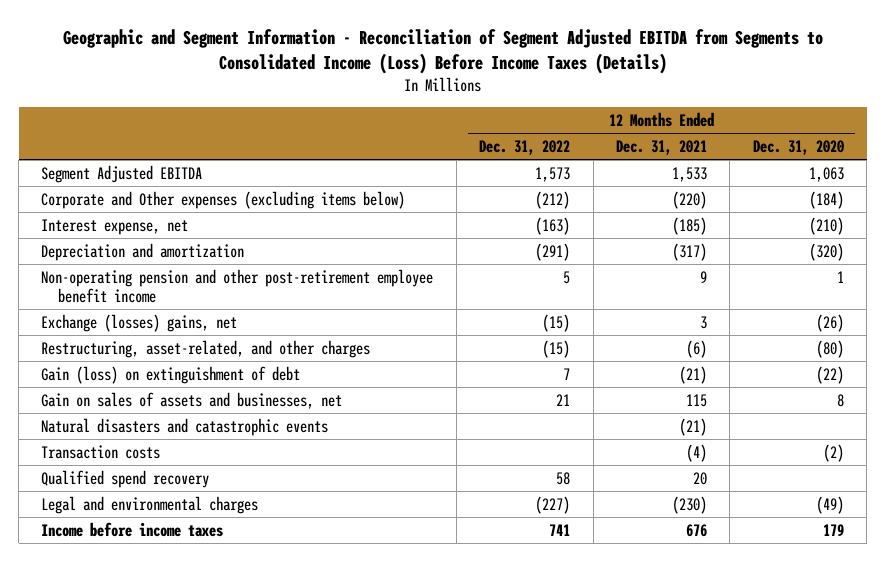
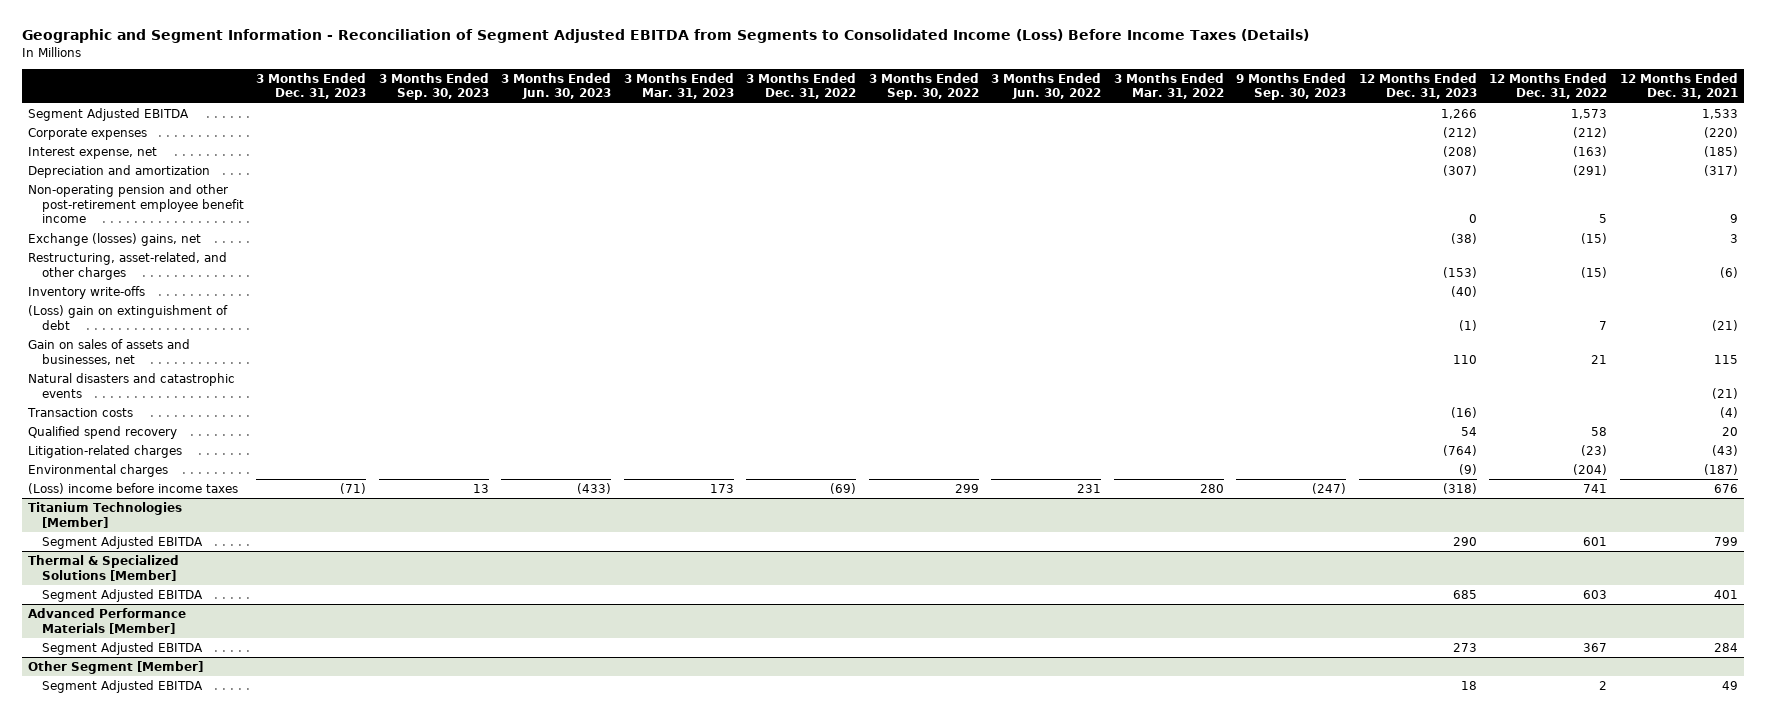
- | 12 Months Ended Dec. 31, 2022 | 12 Months Ended Dec. 31, 2021 | 12 Months Ended Dec. 31, 2020
+ | 3 Months Ended Dec. 31, 2023 | 3 Months Ended Sep. 30, 2023 | 3 Months Ended Jun. 30, 2023 | 3 Months Ended Mar. 31, 2023 | 3 Months Ended Dec. 31, 2022 | 3 Months Ended Sep. 30, 2022 | 3 Months Ended Jun. 30, 2022 | 3 Months Ended Mar. 31, 2022 | 9 Months Ended Sep. 30, 2023 | 12 Months Ended Dec. 31, 2023 | 12 Months Ended Dec. 31, 2022 | 12 Months Ended Dec. 31, 2021
- Corporate and Other expenses (excluding items below) | (212) | (220) | (184)
+ Corporate expenses | | | | | | | | | | (212) | (212) | (220)
- Gain (loss) on extinguishment of debt | 7 | (21) | (22)
+ Inventory write-offs | | | | | | | | | | (40) | |
+ (Loss) gain on extinguishment of debt | | | | | | | | | | (1) | 7 | (21)
- Legal and environmental charges | (227) | (230) | (49)
- Income before income taxes | 741 | 676 | 179
+ Litigation-related charges | | | | | | | | | | (764) | (23) | (43)
+ Environmental charges | | | | | | | | | | (9) | (204) | (187)
+ (Loss) income before income taxes | (71) | 13 | (433) | 173 | (69) | 299 | 231 | 280 | (247) | (318) | 741 | 676
+ Titanium Technologies [Member]
+ Segment Adjusted EBITDA | | | | | | | | | | 290 | 601 | 799
+ Thermal & Specialized Solutions [Member]
+ Segment Adjusted EBITDA | | | | | | | | | | 685 | 603 | 401
+ Advanced Performance Materials [Member]
+ Segment Adjusted EBITDA | | | | | | | | | | 273 | 367 | 284
+ Other Segment [Member]
+ Segment Adjusted EBITDA | | | | | | | | | | 18 | 2 | 49

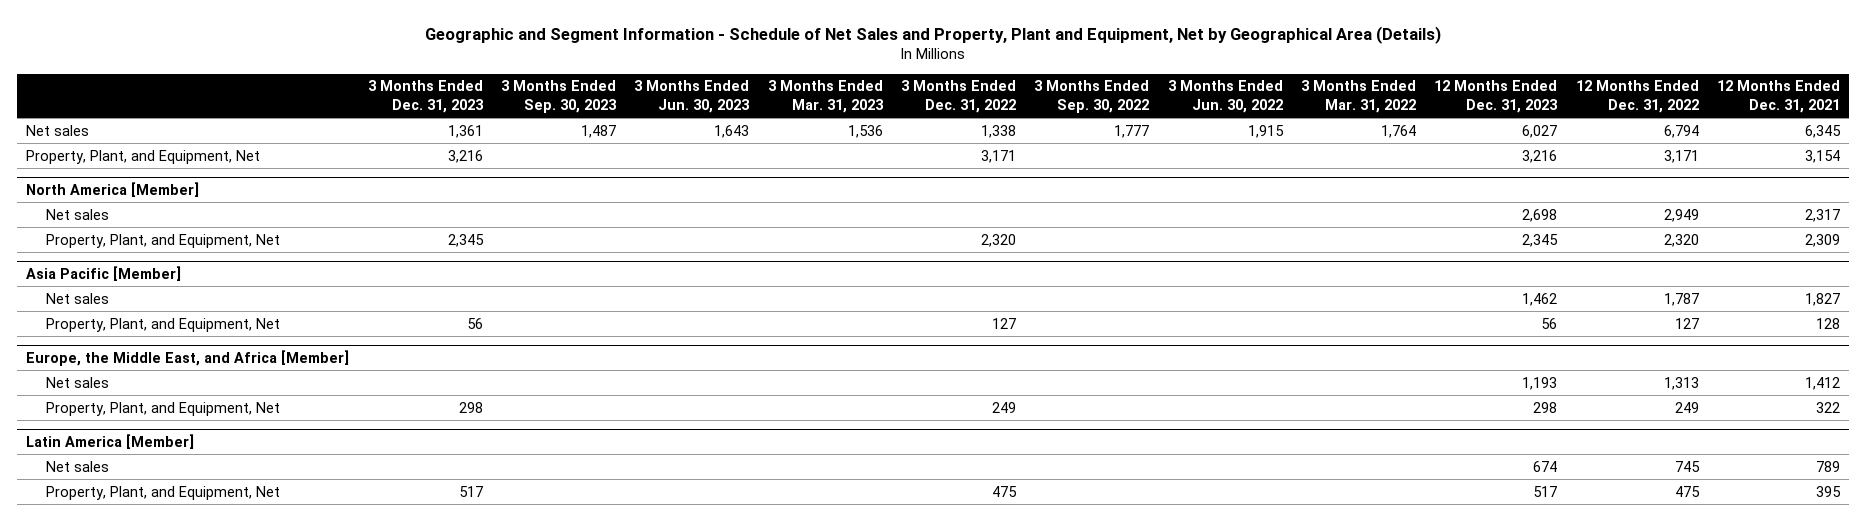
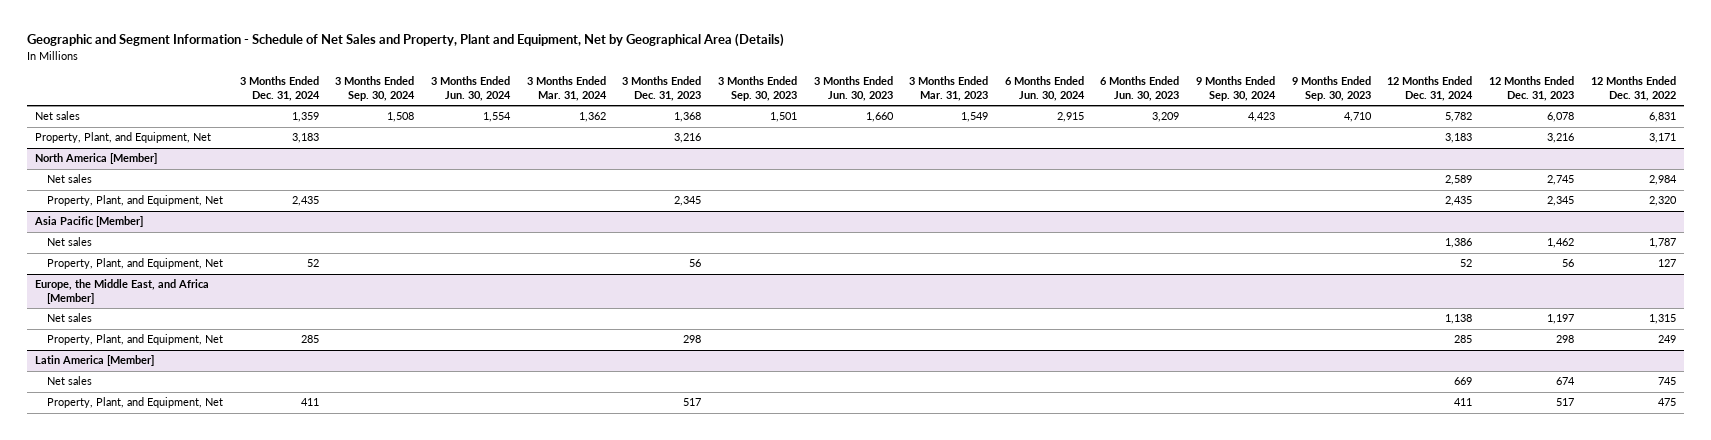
- | 3 Months Ended Dec. 31, 2023 | 3 Months Ended Sep. 30, 2023 | 3 Months Ended Jun. 30, 2023 | 3 Months Ended Mar. 31, 2023 | 3 Months Ended Dec. 31, 2022 | 3 Months Ended Sep. 30, 2022 | 3 Months Ended Jun. 30, 2022 | 3 Months Ended Mar. 31, 2022 | 12 Months Ended Dec. 31, 2023 | 12 Months Ended Dec. 31, 2022 | 12 Months Ended Dec. 31, 2021
+ | 3 Months Ended Dec. 31, 2024 | 3 Months Ended Sep. 30, 2024 | 3 Months Ended Jun. 30, 2024 | 3 Months Ended Mar. 31, 2024 | 3 Months Ended Dec. 31, 2023 | 3 Months Ended Sep. 30, 2023 | 3 Months Ended Jun. 30, 2023 | 3 Months Ended Mar. 31, 2023 | 6 Months Ended Jun. 30, 2024 | 6 Months Ended Jun. 30, 2023 | 9 Months Ended Sep. 30, 2024 | 9 Months Ended Sep. 30, 2023 | 12 Months Ended Dec. 31, 2024 | 12 Months Ended Dec. 31, 2023 | 12 Months Ended Dec. 31, 2022
- Net sales | 1,361 | 1,487 | 1,643 | 1,536 | 1,338 | 1,777 | 1,915 | 1,764 | 6,027 | 6,794 | 6,345
+ Net sales | 1,359 | 1,508 | 1,554 | 1,362 | 1,368 | 1,501 | 1,660 | 1,549 | 2,915 | 3,209 | 4,423 | 4,710 | 5,782 | 6,078 | 6,831
@ North America [Member]
- Net sales | | | | | | | | | 2,698 | 2,949 | 2,317
+ Net sales | | | | | | | | | | | | | 2,589 | 2,745 | 2,984
@ Europe, the Middle East, and Africa [Member]
- Net sales | | | | | | | | | 1,193 | 1,313 | 1,412
+ Net sales | | | | | | | | | | | | | 1,138 | 1,197 | 1,315

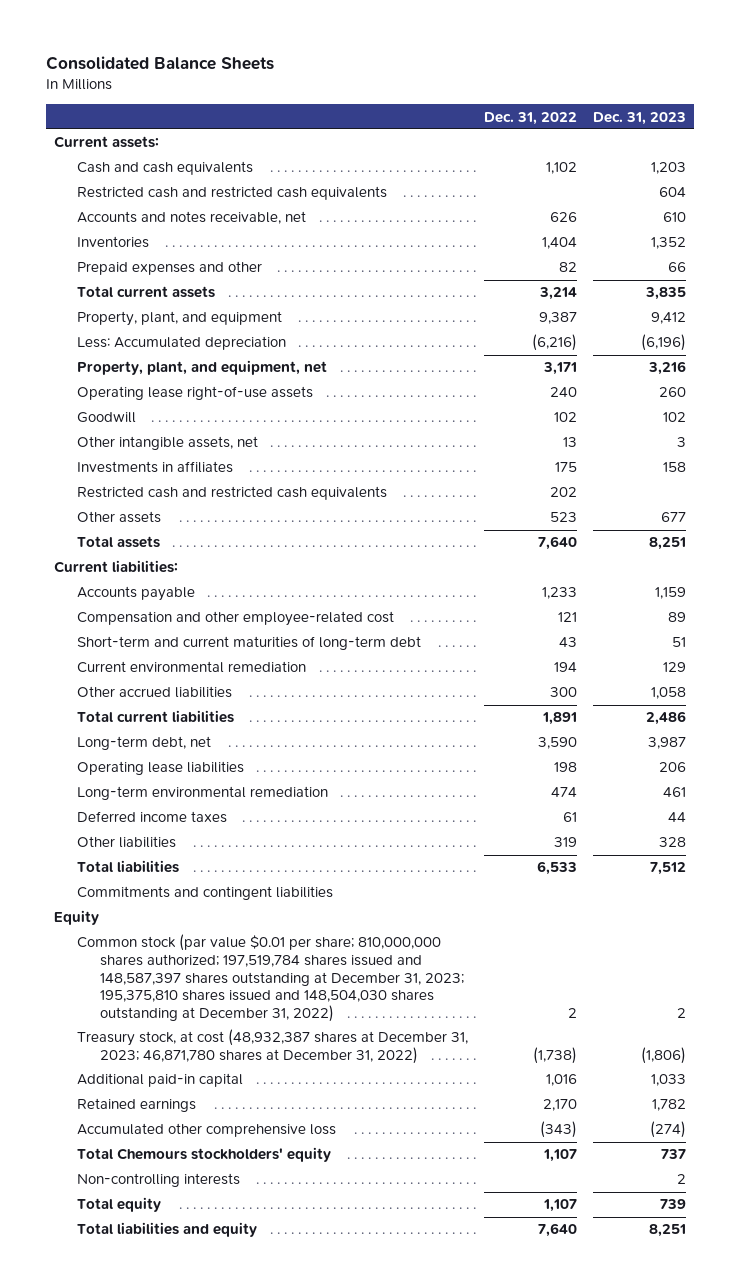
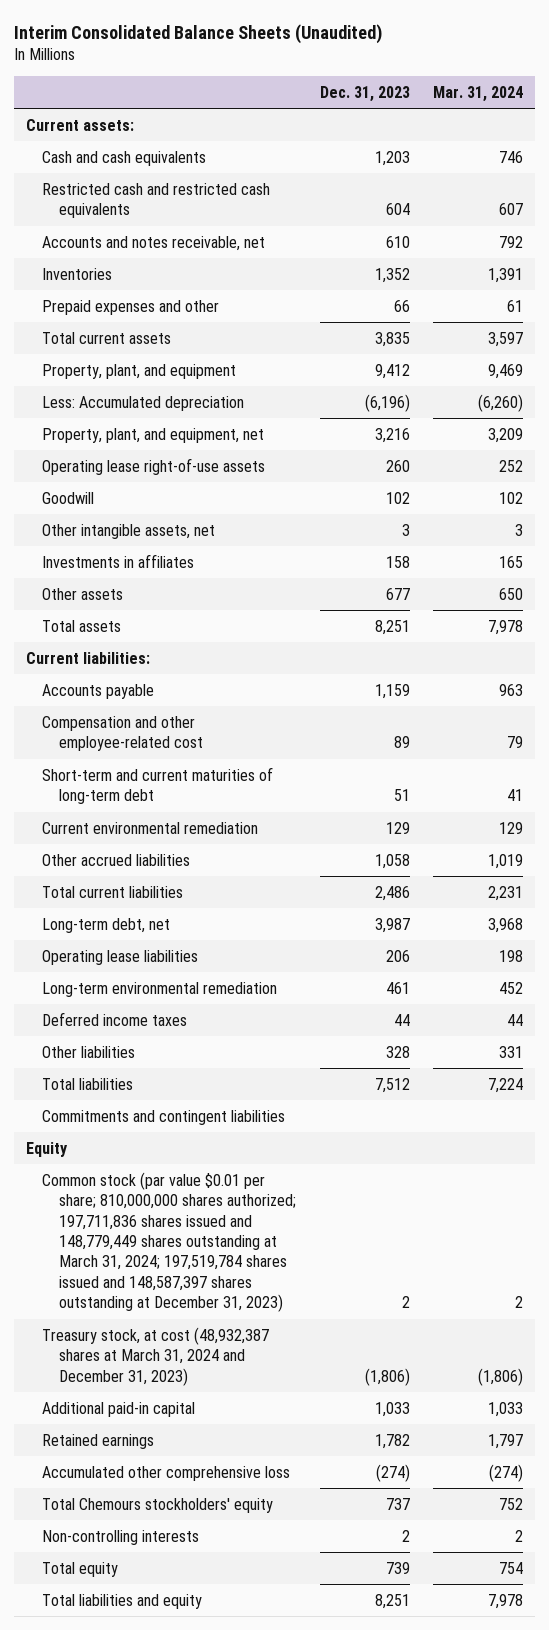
- Consolidated Balance Sheets
+ Interim Consolidated Balance Sheets (Unaudited)
- | Dec. 31, 2022 | Dec. 31, 2023
+ | Dec. 31, 2023 | Mar. 31, 2024
- Restricted cash and restricted cash equivalents | 202 |
- Common stock (par value $0.01 per share; 810,000,000 shares authorized; 197,519,784 shares issued and 148,587,397 shares outstanding at December 31, 2023; 195,375,810 shares issued and 148,504,030 shares outstanding at December 31, 2022) | 2 | 2
- Treasury stock, at cost (48,932,387 shares at December 31, 2023; 46,871,780 shares at December 31, 2022) | (1,738) | (1,806)
+ Common stock (par value $0.01 per share; 810,000,000 shares authorized; 197,711,836 shares issued and 148,779,449 shares outstanding at March 31, 2024; 197,519,784 shares issued and 148,587,397 shares outstanding at December 31, 2023) | 2 | 2
+ Treasury stock, at cost (48,932,387 shares at March 31, 2024 and December 31, 2023) | (1,806) | (1,806)

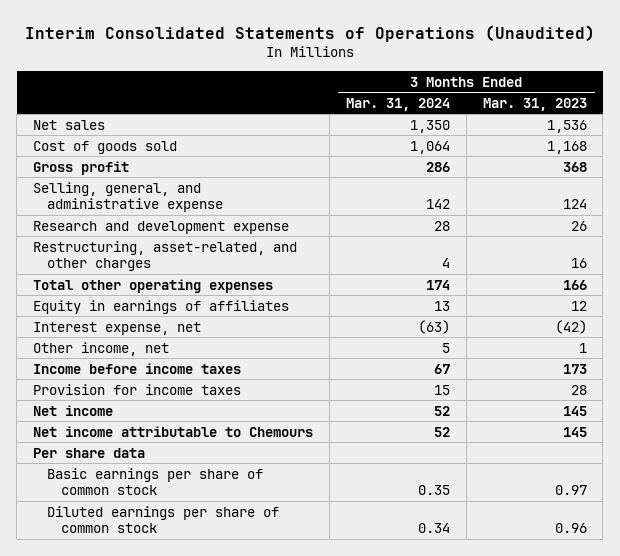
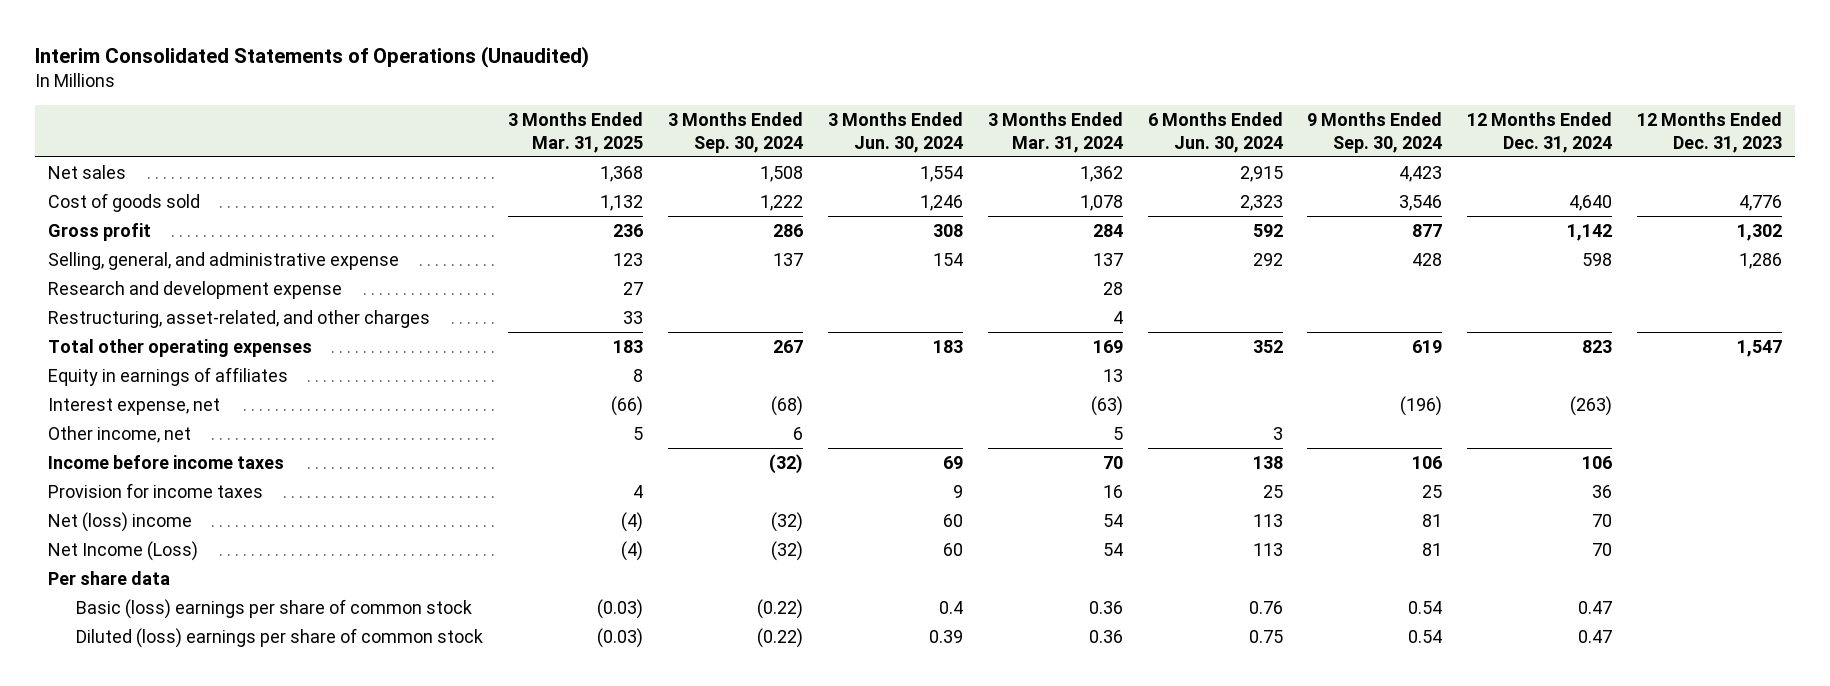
- | 3 Months Ended Mar. 31, 2024 | 3 Months Ended Mar. 31, 2023
+ | 3 Months Ended Mar. 31, 2025 | 3 Months Ended Sep. 30, 2024 | 3 Months Ended Jun. 30, 2024 | 3 Months Ended Mar. 31, 2024 | 6 Months Ended Jun. 30, 2024 | 9 Months Ended Sep. 30, 2024 | 12 Months Ended Dec. 31, 2024 | 12 Months Ended Dec. 31, 2023
- Net sales | 1,350 | 1,536
- Cost of goods sold | 1,064 | 1,168
- Gross profit | 286 | 368
- Selling, general, and administrative expense | 142 | 124
+ Net sales | 1,368 | 1,508 | 1,554 | 1,362 | 2,915 | 4,423 | |
+ Cost of goods sold | 1,132 | 1,222 | 1,246 | 1,078 | 2,323 | 3,546 | 4,640 | 4,776
+ Gross profit | 236 | 286 | 308 | 284 | 592 | 877 | 1,142 | 1,302
+ Selling, general, and administrative expense | 123 | 137 | 154 | 137 | 292 | 428 | 598 | 1,286
- Total other operating expenses | 174 | 166
+ Total other operating expenses | 183 | 267 | 183 | 169 | 352 | 619 | 823 | 1,547
- Income before income taxes | 67 | 173
- Provision for income taxes | 15 | 28
- Net income | 52 | 145
- Net income attributable to Chemours | 52 | 145
+ Income before income taxes | | (32) | 69 | 70 | 138 | 106 | 106 |
+ Provision for income taxes | 4 | | 9 | 16 | 25 | 25 | 36 |
+ Net (loss) income | (4) | (32) | 60 | 54 | 113 | 81 | 70 |
+ Net Income (Loss) | (4) | (32) | 60 | 54 | 113 | 81 | 70 |
- Basic earnings per share of common stock | 0.35 | 0.97
- Diluted earnings per share of common stock | 0.34 | 0.96
+ Basic (loss) earnings per share of common stock | (0.03) | (0.22) | 0.4 | 0.36 | 0.76 | 0.54 | 0.47 |
+ Diluted (loss) earnings per share of common stock | (0.03) | (0.22) | 0.39 | 0.36 | 0.75 | 0.54 | 0.47 |

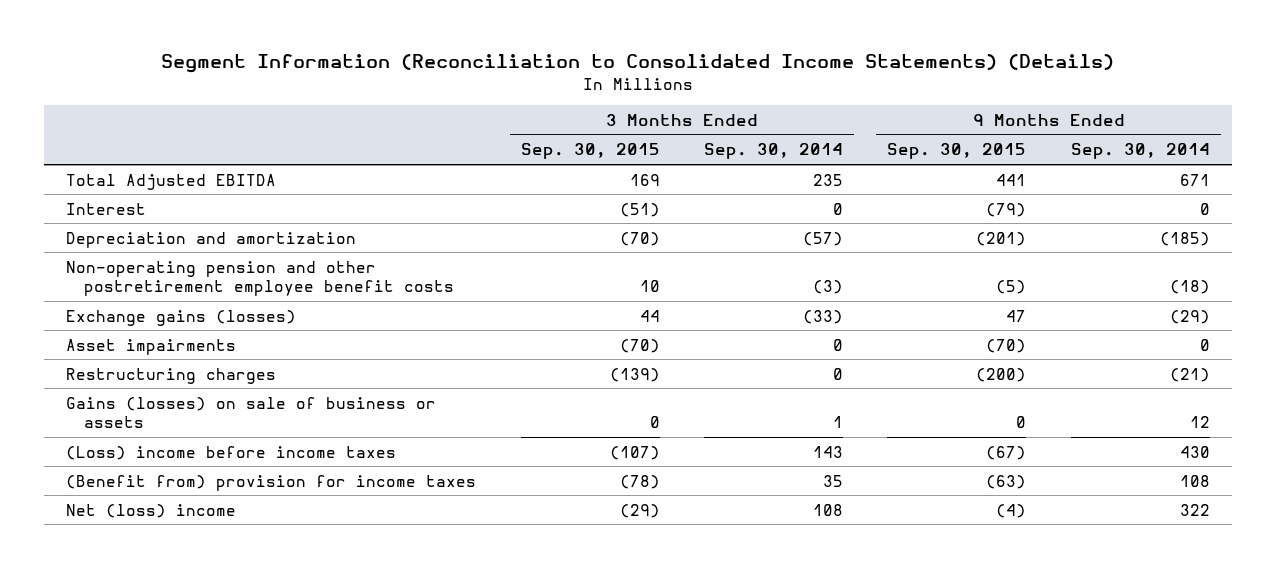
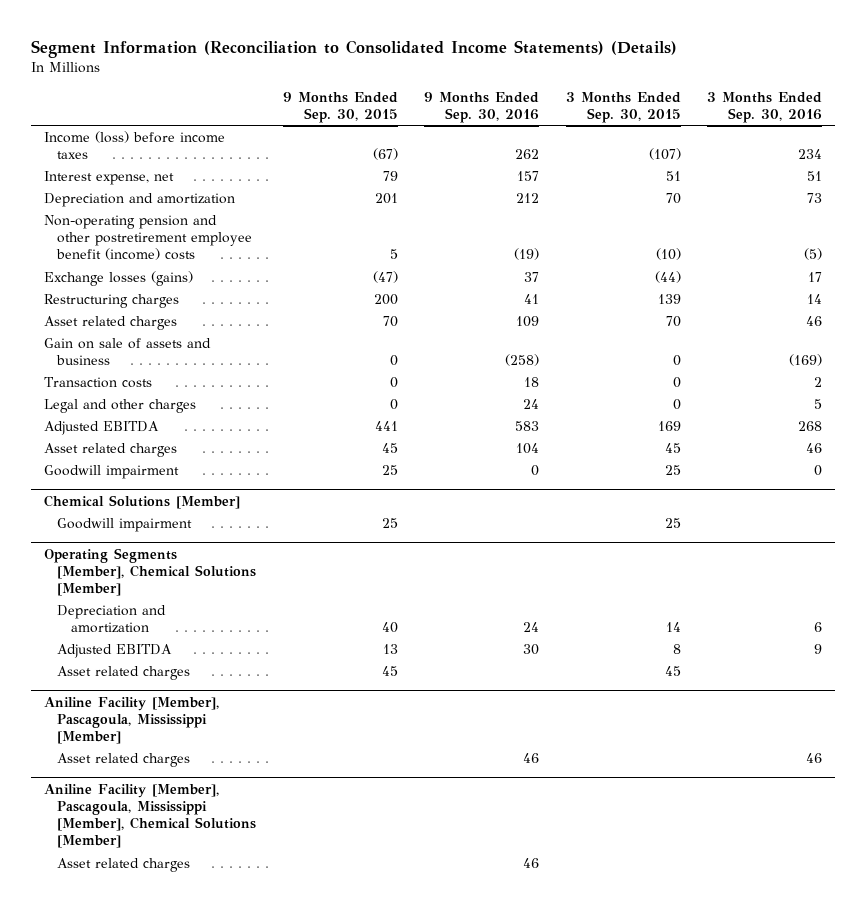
- | 3 Months Ended Sep. 30, 2015 | 3 Months Ended Sep. 30, 2014 | 9 Months Ended Sep. 30, 2015 | 9 Months Ended Sep. 30, 2014
+ | 9 Months Ended Sep. 30, 2015 | 9 Months Ended Sep. 30, 2016 | 3 Months Ended Sep. 30, 2015 | 3 Months Ended Sep. 30, 2016
- Total Adjusted EBITDA | 169 | 235 | 441 | 671
- Interest | (51) | 0 | (79) | 0
- Depreciation and amortization | (70) | (57) | (201) | (185)
- Non-operating pension and other postretirement employee benefit costs | 10 | (3) | (5) | (18)
- Exchange gains (losses) | 44 | (33) | 47 | (29)
- Asset impairments | (70) | 0 | (70) | 0
- Restructuring charges | (139) | 0 | (200) | (21)
- Gains (losses) on sale of business or assets | 0 | 1 | 0 | 12
- (Loss) income before income taxes | (107) | 143 | (67) | 430
- (Benefit from) provision for income taxes | (78) | 35 | (63) | 108
- Net (loss) income | (29) | 108 | (4) | 322
+ Income (loss) before income taxes | (67) | 262 | (107) | 234
+ Interest expense, net | 79 | 157 | 51 | 51
+ Depreciation and amortization | 201 | 212 | 70 | 73
+ Non-operating pension and other postretirement employee benefit (income) costs | 5 | (19) | (10) | (5)
+ Exchange losses (gains) | (47) | 37 | (44) | 17
+ Restructuring charges | 200 | 41 | 139 | 14
+ Asset related charges | 70 | 109 | 70 | 46
+ Gain on sale of assets and business | 0 | (258) | 0 | (169)
+ Transaction costs | 0 | 18 | 0 | 2
+ Legal and other charges | 0 | 24 | 0 | 5
+ Adjusted EBITDA | 441 | 583 | 169 | 268
+ Asset related charges | 45 | 104 | 45 | 46
+ Goodwill impairment | 25 | 0 | 25 | 0
+ Chemical Solutions [Member]
+ Goodwill impairment | 25 | | 25 |
+ Operating Segments [Member], Chemical Solutions [Member]
+ Depreciation and amortization | 40 | 24 | 14 | 6
+ Adjusted EBITDA | 13 | 30 | 8 | 9
+ Asset related charges | 45 | | 45 |
+ Aniline Facility [Member], Pascagoula, Mississippi [Member]
+ Asset related charges | | 46 | | 46
+ Aniline Facility [Member], Pascagoula, Mississippi [Member], Chemical Solutions [Member]
+ Asset related charges | | 46 | |

